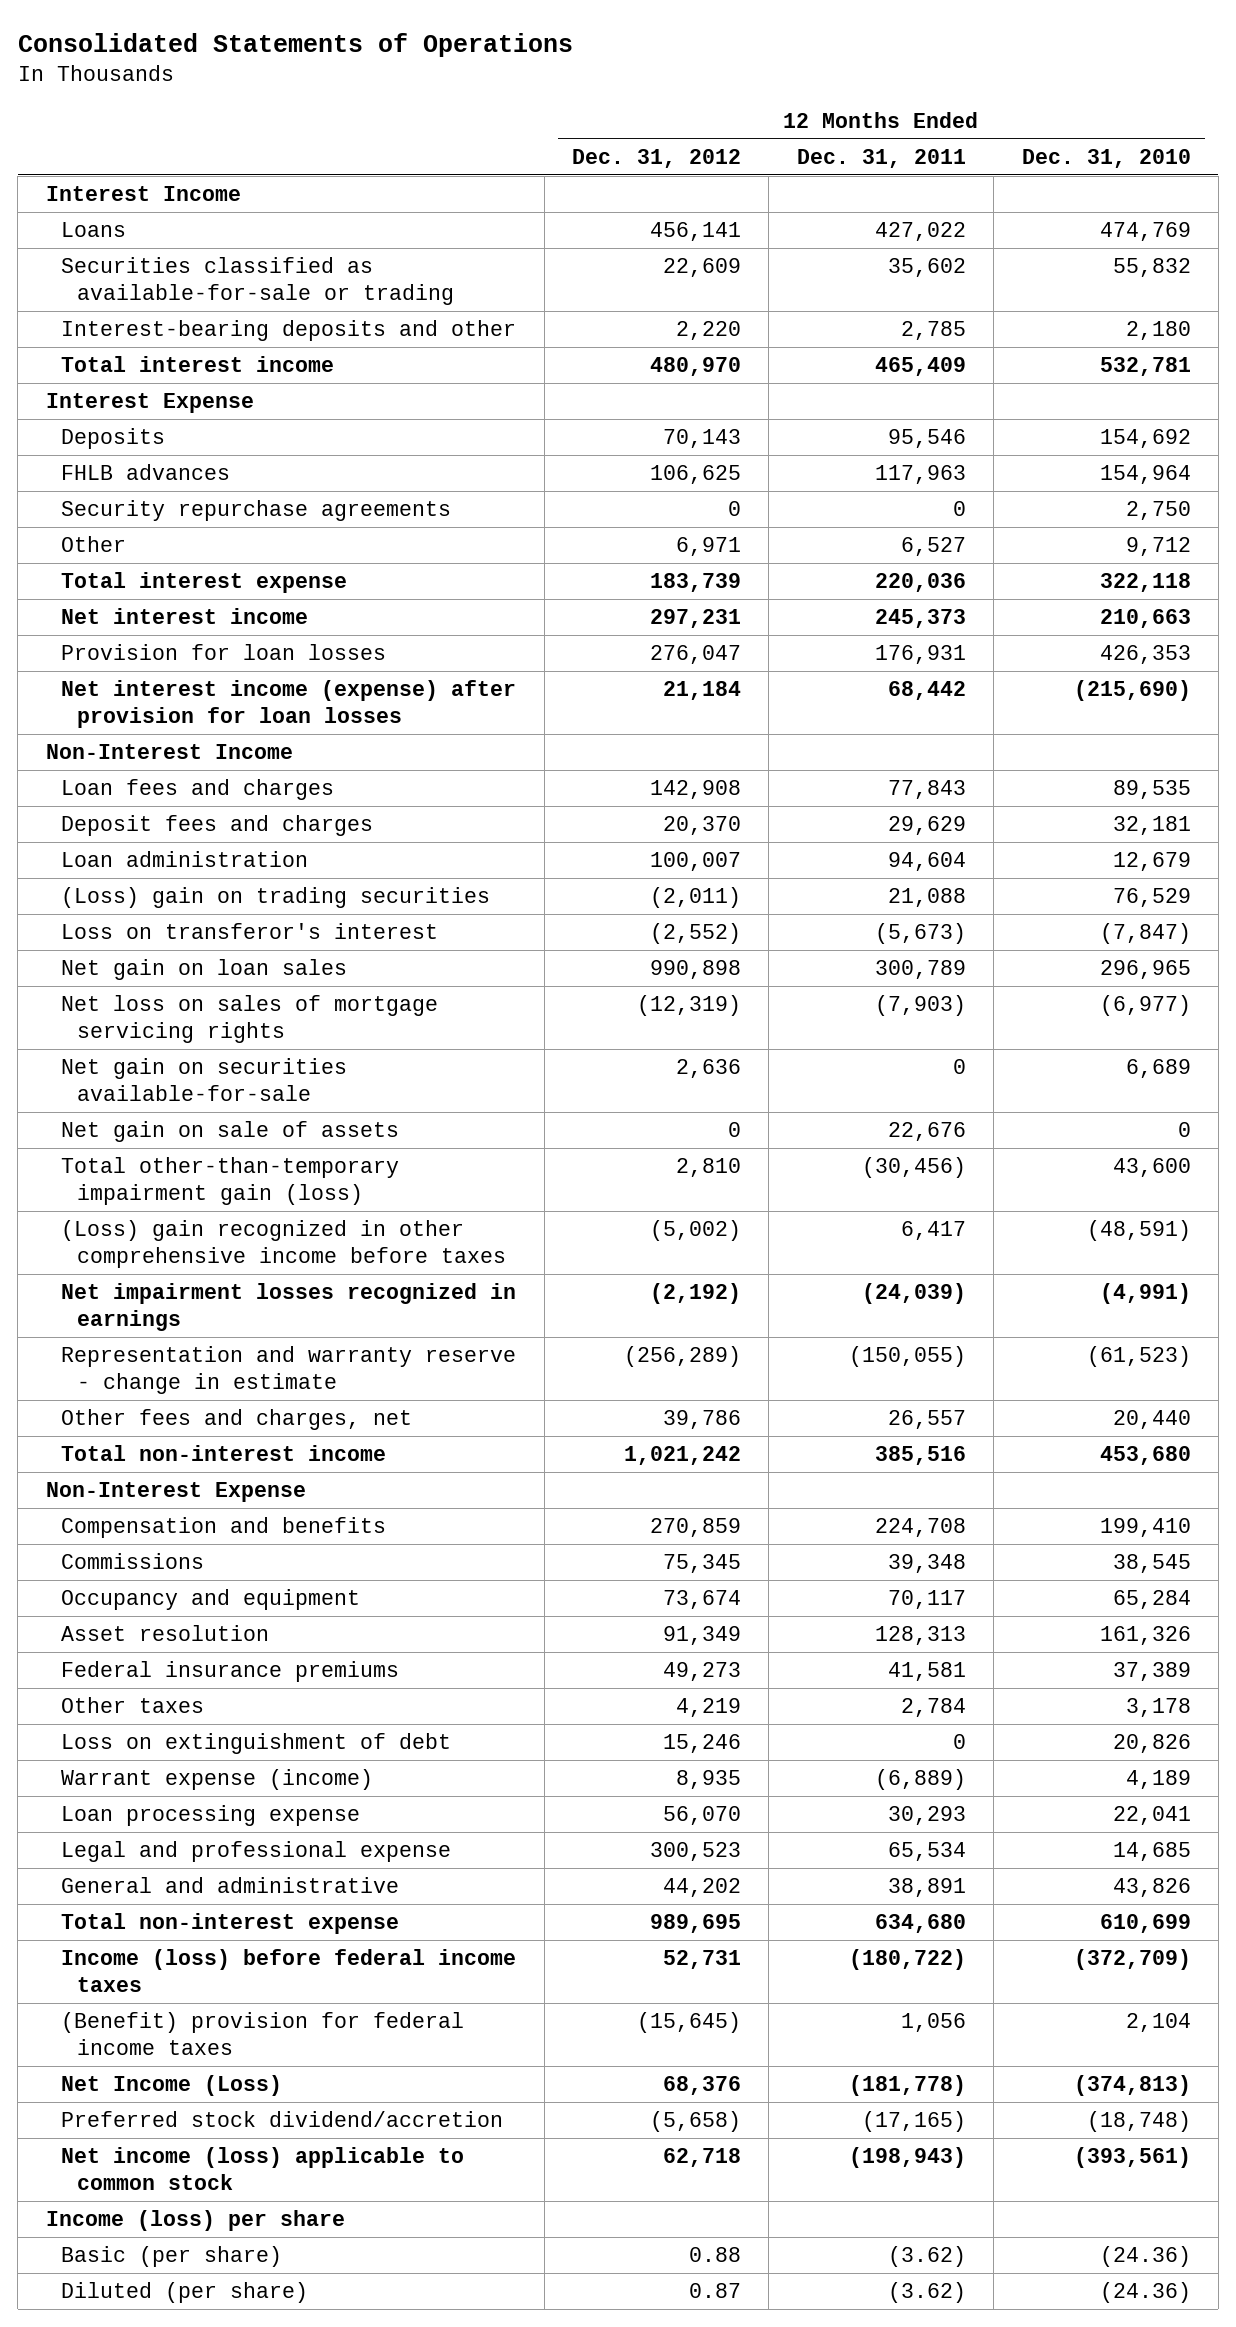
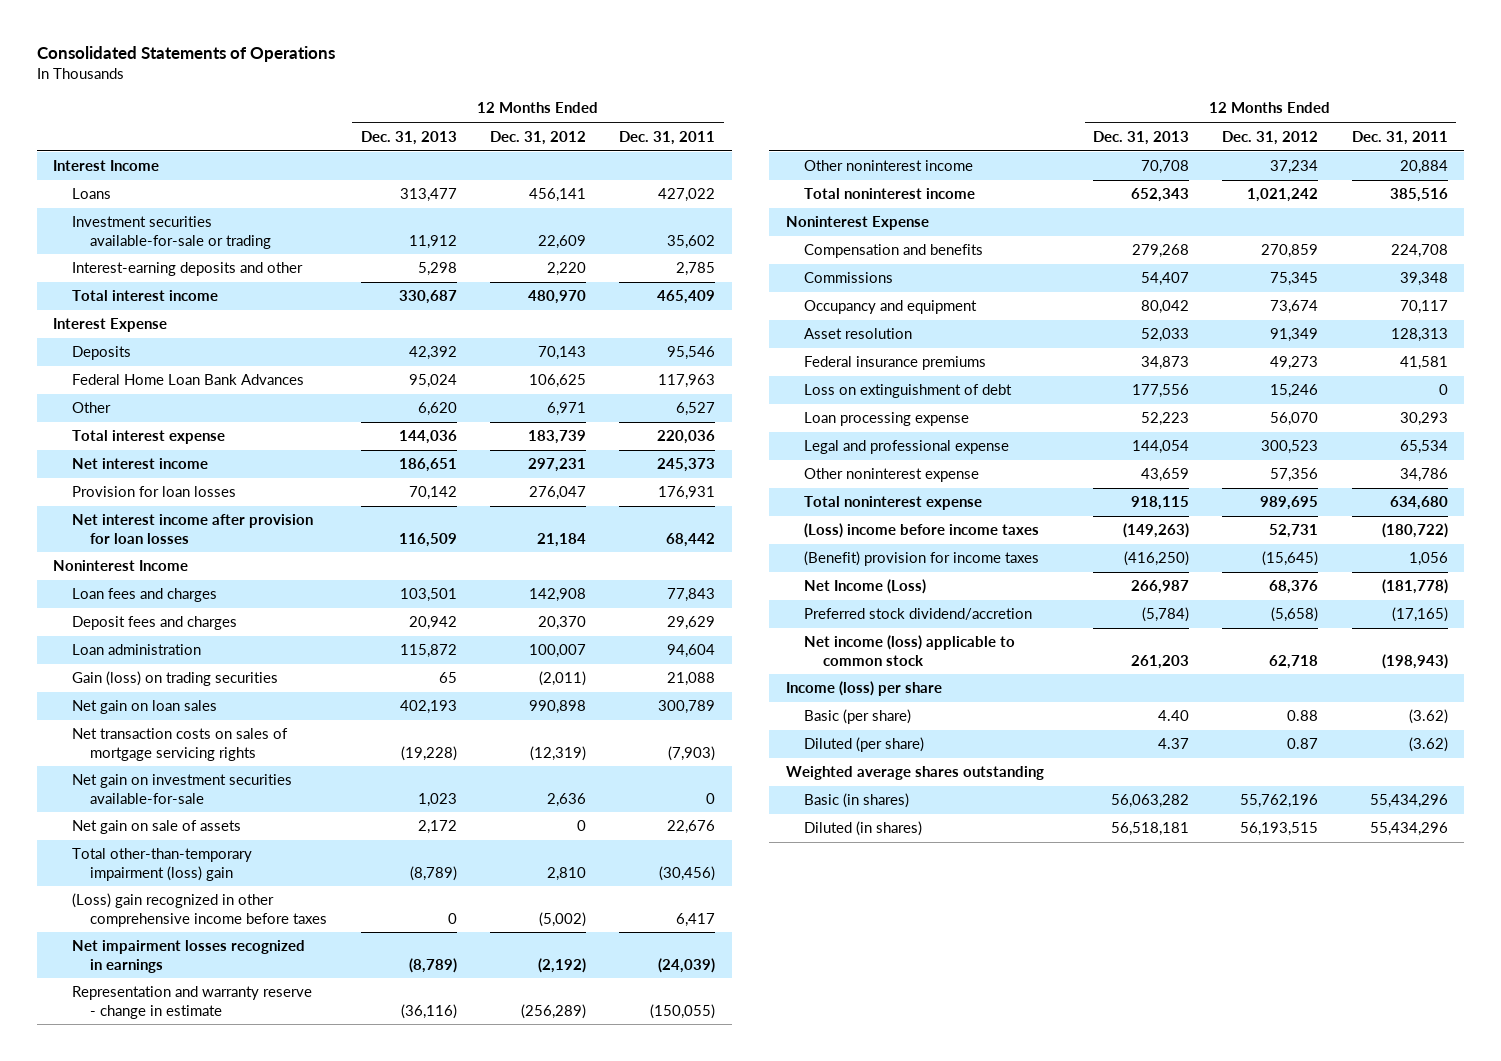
- | 12 Months Ended Dec. 31, 2012 | 12 Months Ended Dec. 31, 2011 | 12 Months Ended Dec. 31, 2010
+ | 12 Months Ended Dec. 31, 2013 | 12 Months Ended Dec. 31, 2012 | 12 Months Ended Dec. 31, 2011
- Securities classified as available-for-sale or trading | 22,609 | 35,602 | 55,832
- Interest-bearing deposits and other | 2,220 | 2,785 | 2,180
+ Investment securities available-for-sale or trading | 11,912 | 22,609 | 35,602
+ Interest-earning deposits and other | 5,298 | 2,220 | 2,785
- FHLB advances | 106,625 | 117,963 | 154,964
- Security repurchase agreements | 0 | 0 | 2,750
+ Federal Home Loan Bank Advances | 95,024 | 106,625 | 117,963
- Net interest income (expense) after provision for loan losses | 21,184 | 68,442 | (215,690)
- Non-Interest Income
+ Net interest income after provision for loan losses | 116,509 | 21,184 | 68,442
+ Noninterest Income
- (Loss) gain on trading securities | (2,011) | 21,088 | 76,529
- Loss on transferor's interest | (2,552) | (5,673) | (7,847)
+ Gain (loss) on trading securities | 65 | (2,011) | 21,088
- Net loss on sales of mortgage servicing rights | (12,319) | (7,903) | (6,977)
- Net gain on securities available-for-sale | 2,636 | 0 | 6,689
+ Net transaction costs on sales of mortgage servicing rights | (19,228) | (12,319) | (7,903)
+ Net gain on investment securities available-for-sale | 1,023 | 2,636 | 0
- Total other-than-temporary impairment gain (loss) | 2,810 | (30,456) | 43,600
+ Total other-than-temporary impairment (loss) gain | (8,789) | 2,810 | (30,456)
- Other fees and charges, net | 39,786 | 26,557 | 20,440
- Total non-interest income | 1,021,242 | 385,516 | 453,680
- Non-Interest Expense
+ Other noninterest income | 70,708 | 37,234 | 20,884
+ Total noninterest income | 652,343 | 1,021,242 | 385,516
+ Noninterest Expense
- Other taxes | 4,219 | 2,784 | 3,178
- Warrant expense (income) | 8,935 | (6,889) | 4,189
- General and administrative | 44,202 | 38,891 | 43,826
- Total non-interest expense | 989,695 | 634,680 | 610,699
- Income (loss) before federal income taxes | 52,731 | (180,722) | (372,709)
- (Benefit) provision for federal income taxes | (15,645) | 1,056 | 2,104
+ Other noninterest expense | 43,659 | 57,356 | 34,786
+ Total noninterest expense | 918,115 | 989,695 | 634,680
+ (Loss) income before income taxes | (149,263) | 52,731 | (180,722)
+ (Benefit) provision for income taxes | (416,250) | (15,645) | 1,056
+ Weighted average shares outstanding
+ Basic (in shares) | 56,063,282 | 55,762,196 | 55,434,296
+ Diluted (in shares) | 56,518,181 | 56,193,515 | 55,434,296

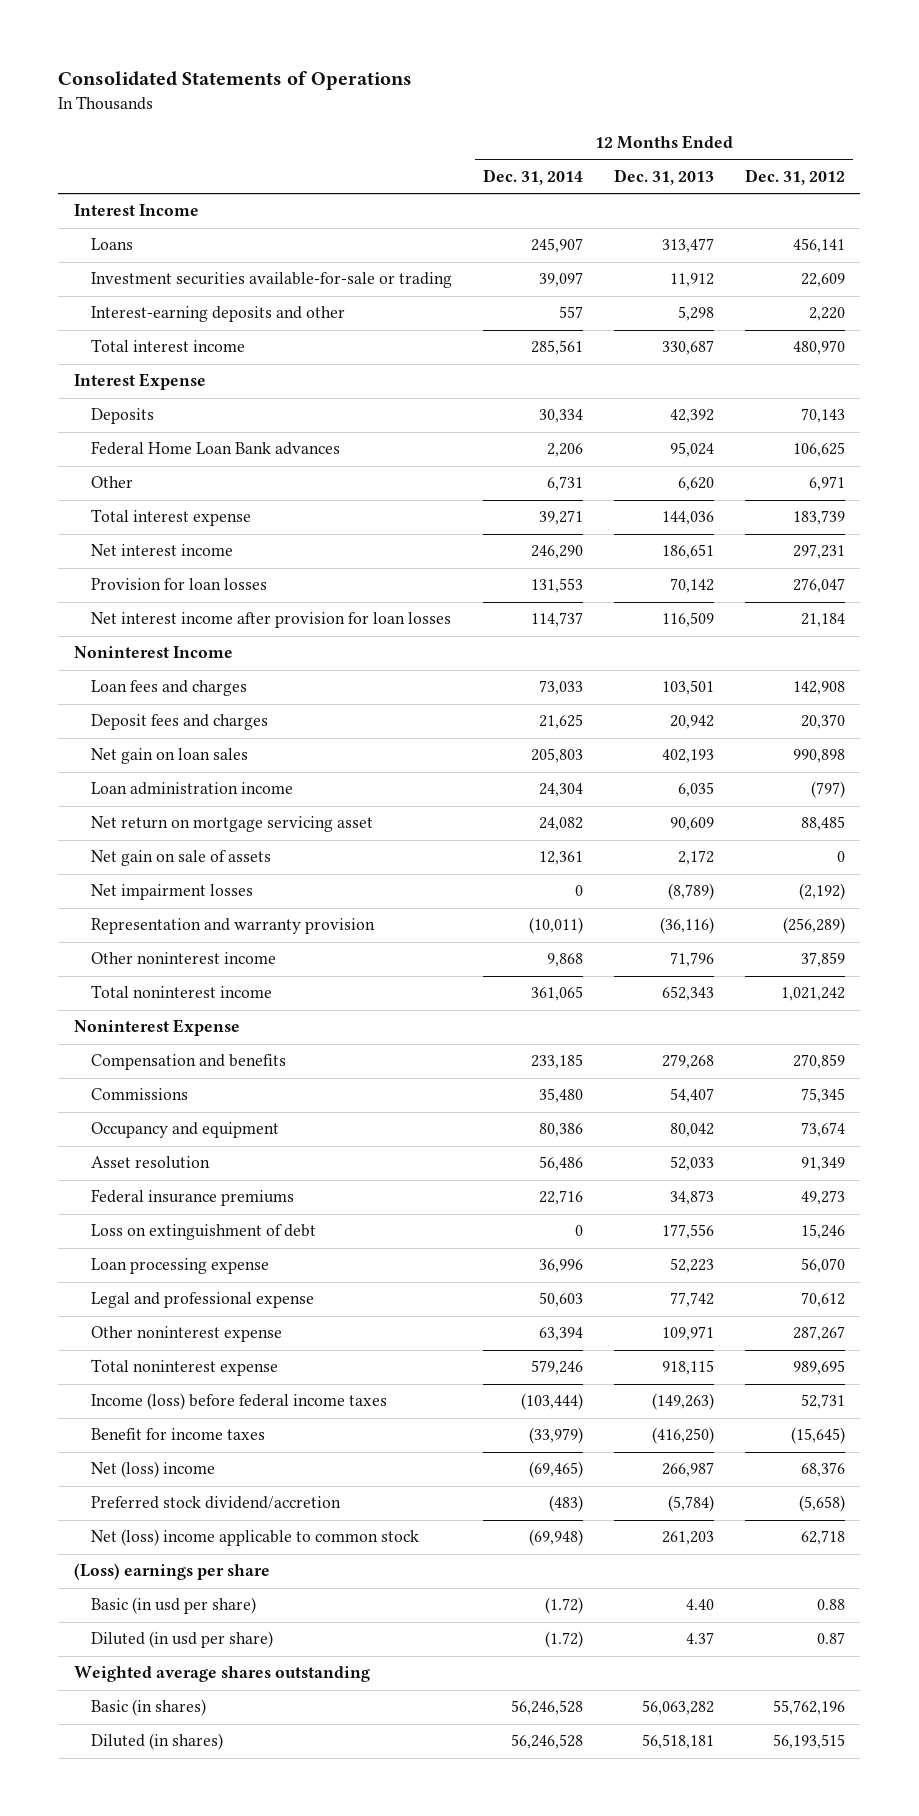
- | 12 Months Ended Dec. 31, 2013 | 12 Months Ended Dec. 31, 2012 | 12 Months Ended Dec. 31, 2011
+ | 12 Months Ended Dec. 31, 2014 | 12 Months Ended Dec. 31, 2013 | 12 Months Ended Dec. 31, 2012
- Federal Home Loan Bank Advances | 95,024 | 106,625 | 117,963
+ Federal Home Loan Bank advances | 2,206 | 95,024 | 106,625
- Loan administration | 115,872 | 100,007 | 94,604
- Gain (loss) on trading securities | 65 | (2,011) | 21,088
- Net transaction costs on sales of mortgage servicing rights | (19,228) | (12,319) | (7,903)
- Net gain on investment securities available-for-sale | 1,023 | 2,636 | 0
+ Loan administration income | 24,304 | 6,035 | (797)
+ Net return on mortgage servicing asset | 24,082 | 90,609 | 88,485
- Total other-than-temporary impairment (loss) gain | (8,789) | 2,810 | (30,456)
- (Loss) gain recognized in other comprehensive income before taxes | 0 | (5,002) | 6,417
- Net impairment losses recognized in earnings | (8,789) | (2,192) | (24,039)
- Representation and warranty reserve - change in estimate | (36,116) | (256,289) | (150,055)
- Other noninterest income | 70,708 | 37,234 | 20,884
+ Net impairment losses | 0 | (8,789) | (2,192)
+ Representation and warranty provision | (10,011) | (36,116) | (256,289)
+ Other noninterest income | 9,868 | 71,796 | 37,859
- Legal and professional expense | 144,054 | 300,523 | 65,534
- Other noninterest expense | 43,659 | 57,356 | 34,786
+ Legal and professional expense | 50,603 | 77,742 | 70,612
+ Other noninterest expense | 63,394 | 109,971 | 287,267
- (Loss) income before income taxes | (149,263) | 52,731 | (180,722)
- (Benefit) provision for income taxes | (416,250) | (15,645) | 1,056
- Net Income (Loss) | 266,987 | 68,376 | (181,778)
+ Income (loss) before federal income taxes | (103,444) | (149,263) | 52,731
+ Benefit for income taxes | (33,979) | (416,250) | (15,645)
+ Net (loss) income | (69,465) | 266,987 | 68,376
- Net income (loss) applicable to common stock | 261,203 | 62,718 | (198,943)
- Income (loss) per share
- Basic (per share) | 4.40 | 0.88 | (3.62)
- Diluted (per share) | 4.37 | 0.87 | (3.62)
+ Net (loss) income applicable to common stock | (69,948) | 261,203 | 62,718
+ (Loss) earnings per share
+ Basic (in usd per share) | (1.72) | 4.40 | 0.88
+ Diluted (in usd per share) | (1.72) | 4.37 | 0.87

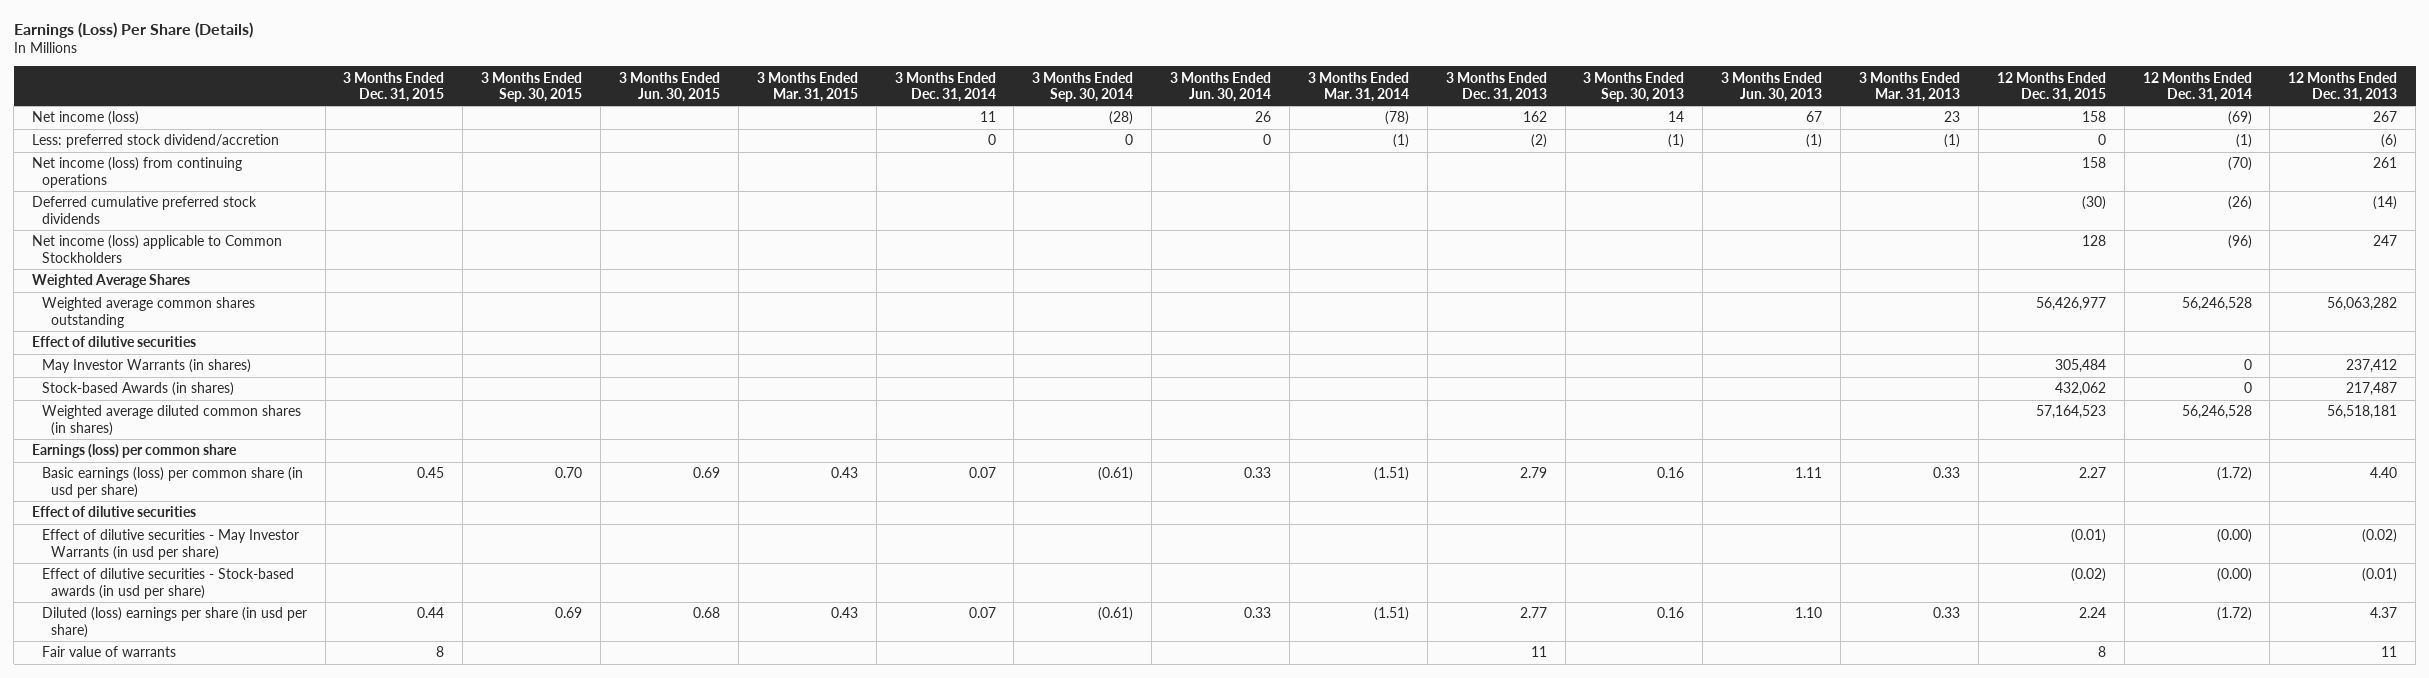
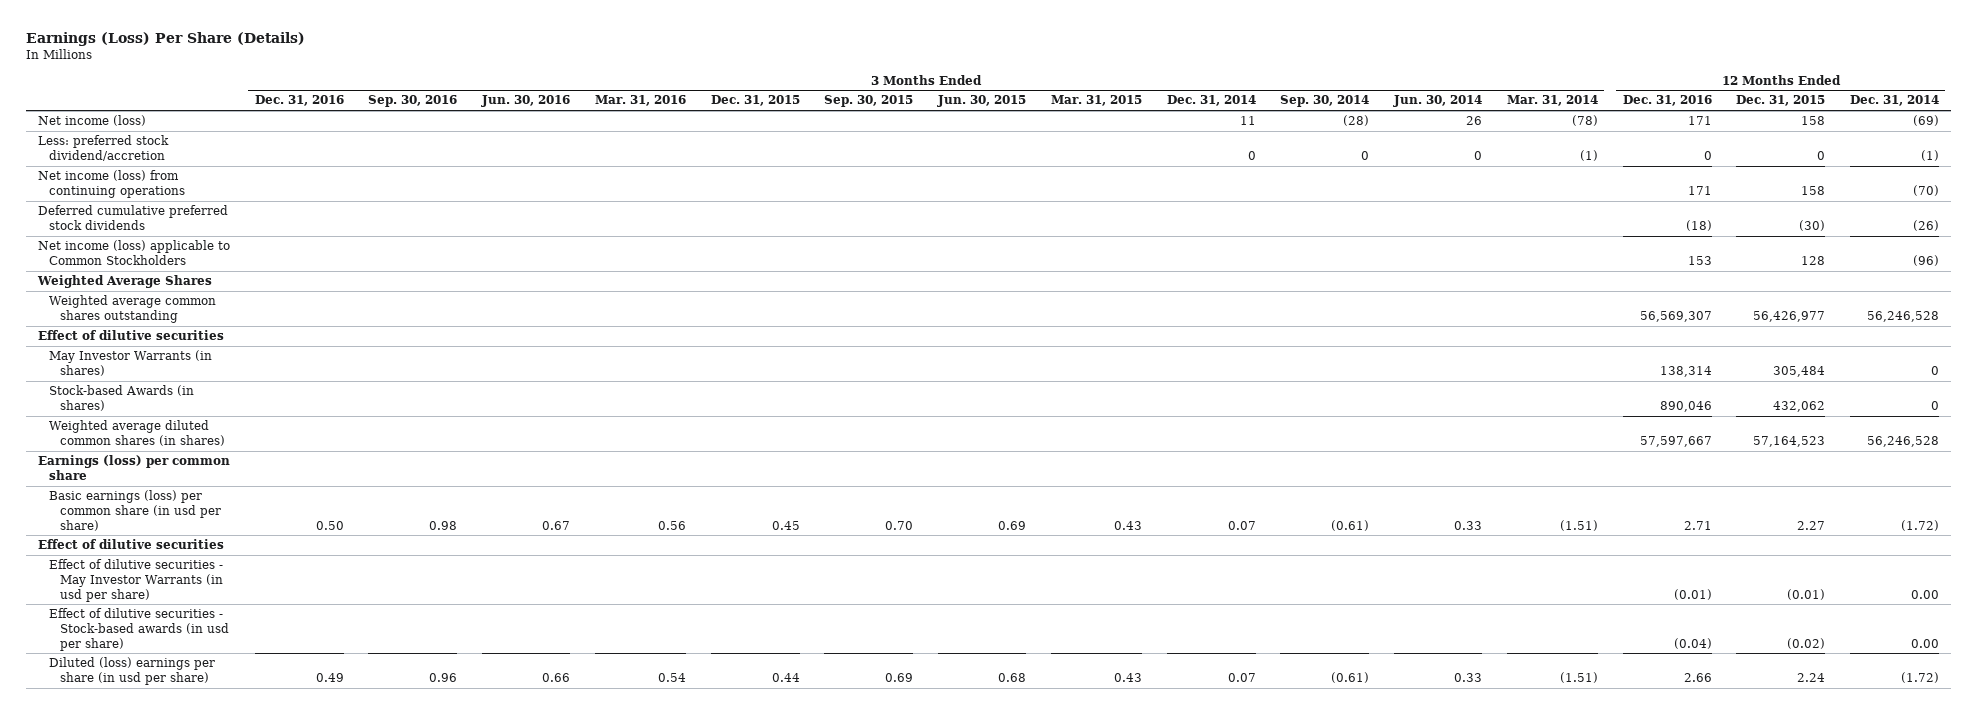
- | 3 Months Ended Dec. 31, 2015 | 3 Months Ended Sep. 30, 2015 | 3 Months Ended Jun. 30, 2015 | 3 Months Ended Mar. 31, 2015 | 3 Months Ended Dec. 31, 2014 | 3 Months Ended Sep. 30, 2014 | 3 Months Ended Jun. 30, 2014 | 3 Months Ended Mar. 31, 2014 | 3 Months Ended Dec. 31, 2013 | 3 Months Ended Sep. 30, 2013 | 3 Months Ended Jun. 30, 2013 | 3 Months Ended Mar. 31, 2013 | 12 Months Ended Dec. 31, 2015 | 12 Months Ended Dec. 31, 2014 | 12 Months Ended Dec. 31, 2013
+ | 3 Months Ended Dec. 31, 2016 | 3 Months Ended Sep. 30, 2016 | 3 Months Ended Jun. 30, 2016 | 3 Months Ended Mar. 31, 2016 | 3 Months Ended Dec. 31, 2015 | 3 Months Ended Sep. 30, 2015 | 3 Months Ended Jun. 30, 2015 | 3 Months Ended Mar. 31, 2015 | 3 Months Ended Dec. 31, 2014 | 3 Months Ended Sep. 30, 2014 | 3 Months Ended Jun. 30, 2014 | 3 Months Ended Mar. 31, 2014 | 12 Months Ended Dec. 31, 2016 | 12 Months Ended Dec. 31, 2015 | 12 Months Ended Dec. 31, 2014
- Effect of dilutive securities - May Investor Warrants (in usd per share) | | | | | | | | | | | | | (0.01) | (0.00) | (0.02)
- Effect of dilutive securities - Stock-based awards (in usd per share) | | | | | | | | | | | | | (0.02) | (0.00) | (0.01)
+ Effect of dilutive securities - May Investor Warrants (in usd per share) | | | | | | | | | | | | | (0.01) | (0.01) | 0.00
+ Effect of dilutive securities - Stock-based awards (in usd per share) | | | | | | | | | | | | | (0.04) | (0.02) | 0.00
- Fair value of warrants | 8 | | | | | | | | 11 | | | | 8 | | 11

